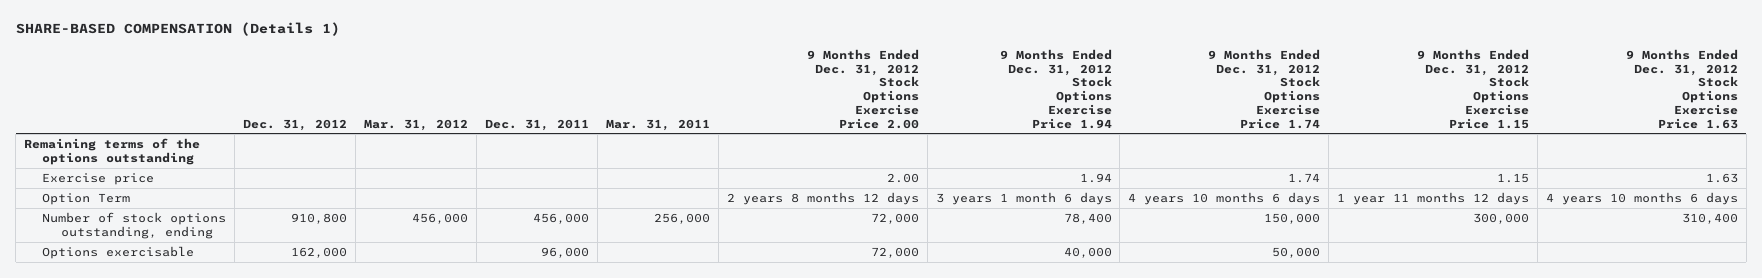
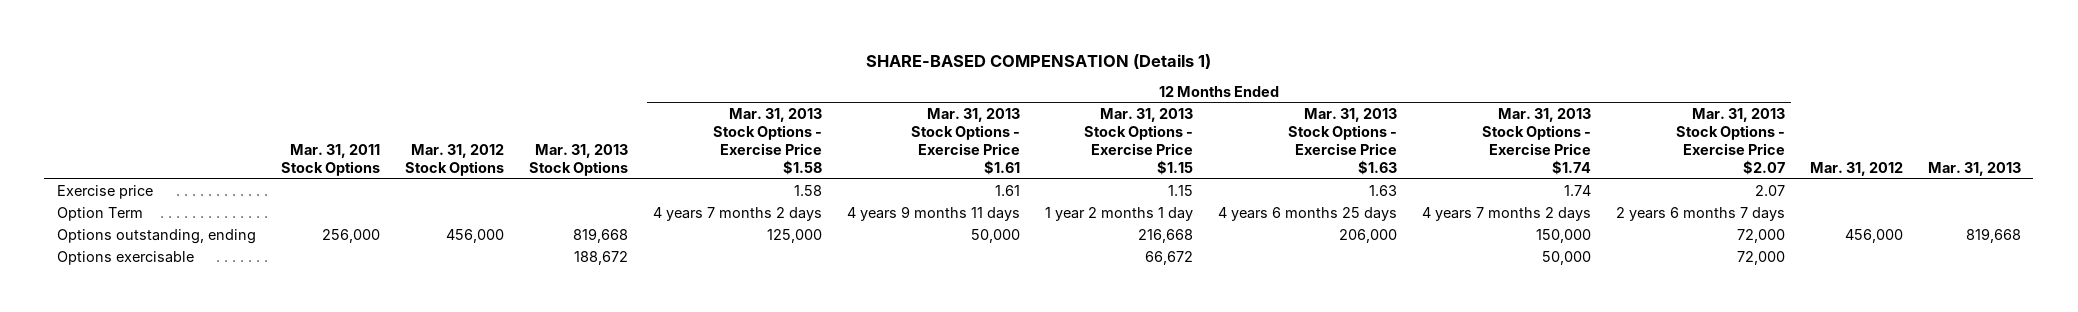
- | Dec. 31, 2012 | Mar. 31, 2012 | Dec. 31, 2011 | Mar. 31, 2011 | 9 Months Ended Dec. 31, 2012 Stock Options Exercise Price 2.00 | 9 Months Ended Dec. 31, 2012 Stock Options Exercise Price 1.94 | 9 Months Ended Dec. 31, 2012 Stock Options Exercise Price 1.74 | 9 Months Ended Dec. 31, 2012 Stock Options Exercise Price 1.15 | 9 Months Ended Dec. 31, 2012 Stock Options Exercise Price 1.63
+ | Mar. 31, 2011 Stock Options | Mar. 31, 2012 Stock Options | Mar. 31, 2013 Stock Options | 12 Months Ended Mar. 31, 2013 Stock Options - Exercise Price $1.58 | 12 Months Ended Mar. 31, 2013 Stock Options - Exercise Price $1.61 | 12 Months Ended Mar. 31, 2013 Stock Options - Exercise Price $1.15 | 12 Months Ended Mar. 31, 2013 Stock Options - Exercise Price $1.63 | 12 Months Ended Mar. 31, 2013 Stock Options - Exercise Price $1.74 | 12 Months Ended Mar. 31, 2013 Stock Options - Exercise Price $2.07 | Mar. 31, 2012 | Mar. 31, 2013
- Remaining terms of the options outstanding
- Number of stock options outstanding, ending | 910,800 | 456,000 | 456,000 | 256,000 | 72,000 | 78,400 | 150,000 | 300,000 | 310,400
+ Options outstanding, ending | 256,000 | 456,000 | 819,668 | 125,000 | 50,000 | 216,668 | 206,000 | 150,000 | 72,000 | 456,000 | 819,668

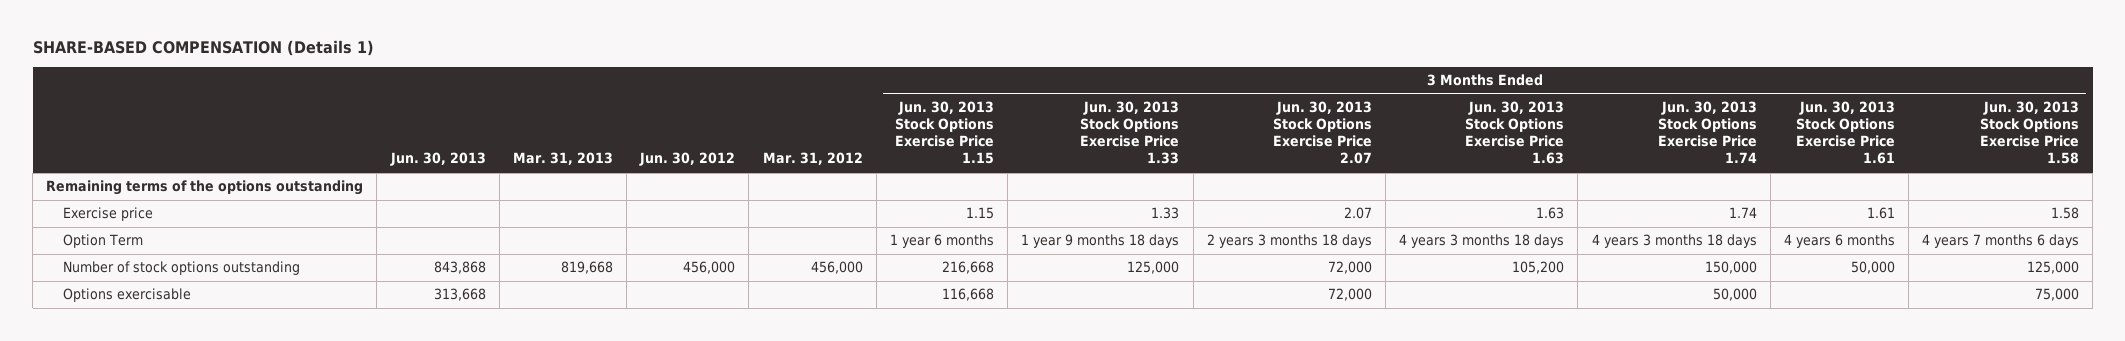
- | Mar. 31, 2011 Stock Options | Mar. 31, 2012 Stock Options | Mar. 31, 2013 Stock Options | 12 Months Ended Mar. 31, 2013 Stock Options - Exercise Price $1.58 | 12 Months Ended Mar. 31, 2013 Stock Options - Exercise Price $1.61 | 12 Months Ended Mar. 31, 2013 Stock Options - Exercise Price $1.15 | 12 Months Ended Mar. 31, 2013 Stock Options - Exercise Price $1.63 | 12 Months Ended Mar. 31, 2013 Stock Options - Exercise Price $1.74 | 12 Months Ended Mar. 31, 2013 Stock Options - Exercise Price $2.07 | Mar. 31, 2012 | Mar. 31, 2013
+ | Jun. 30, 2013 | Mar. 31, 2013 | Jun. 30, 2012 | Mar. 31, 2012 | 3 Months Ended Jun. 30, 2013 Stock Options Exercise Price 1.15 | 3 Months Ended Jun. 30, 2013 Stock Options Exercise Price 1.33 | 3 Months Ended Jun. 30, 2013 Stock Options Exercise Price 2.07 | 3 Months Ended Jun. 30, 2013 Stock Options Exercise Price 1.63 | 3 Months Ended Jun. 30, 2013 Stock Options Exercise Price 1.74 | 3 Months Ended Jun. 30, 2013 Stock Options Exercise Price 1.61 | 3 Months Ended Jun. 30, 2013 Stock Options Exercise Price 1.58
+ Remaining terms of the options outstanding
- Options outstanding, ending | 256,000 | 456,000 | 819,668 | 125,000 | 50,000 | 216,668 | 206,000 | 150,000 | 72,000 | 456,000 | 819,668
+ Number of stock options outstanding | 843,868 | 819,668 | 456,000 | 456,000 | 216,668 | 125,000 | 72,000 | 105,200 | 150,000 | 50,000 | 125,000

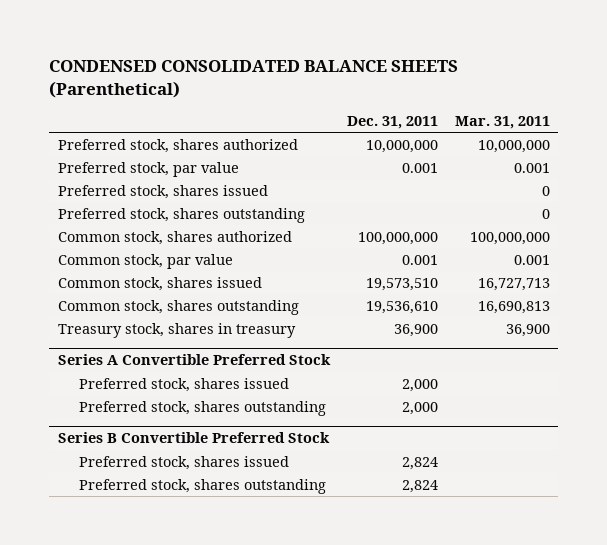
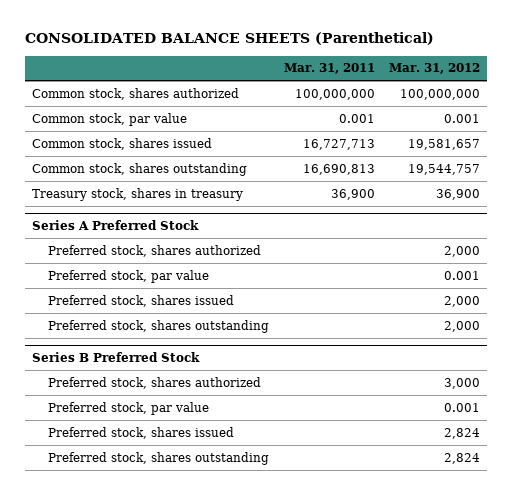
- CONDENSED CONSOLIDATED BALANCE SHEETS (Parenthetical)
+ CONSOLIDATED BALANCE SHEETS (Parenthetical)
- | Dec. 31, 2011 | Mar. 31, 2011
+ | Mar. 31, 2011 | Mar. 31, 2012
- Preferred stock, shares authorized | 10,000,000 | 10,000,000
- Preferred stock, par value | 0.001 | 0.001
- Preferred stock, shares issued | | 0
- Preferred stock, shares outstanding | | 0
- Series A Convertible Preferred Stock
+ Series A Preferred Stock
+ Preferred stock, shares authorized | | 2,000
+ Preferred stock, par value | | 0.001
- Series B Convertible Preferred Stock
+ Series B Preferred Stock
+ Preferred stock, shares authorized | | 3,000
+ Preferred stock, par value | | 0.001

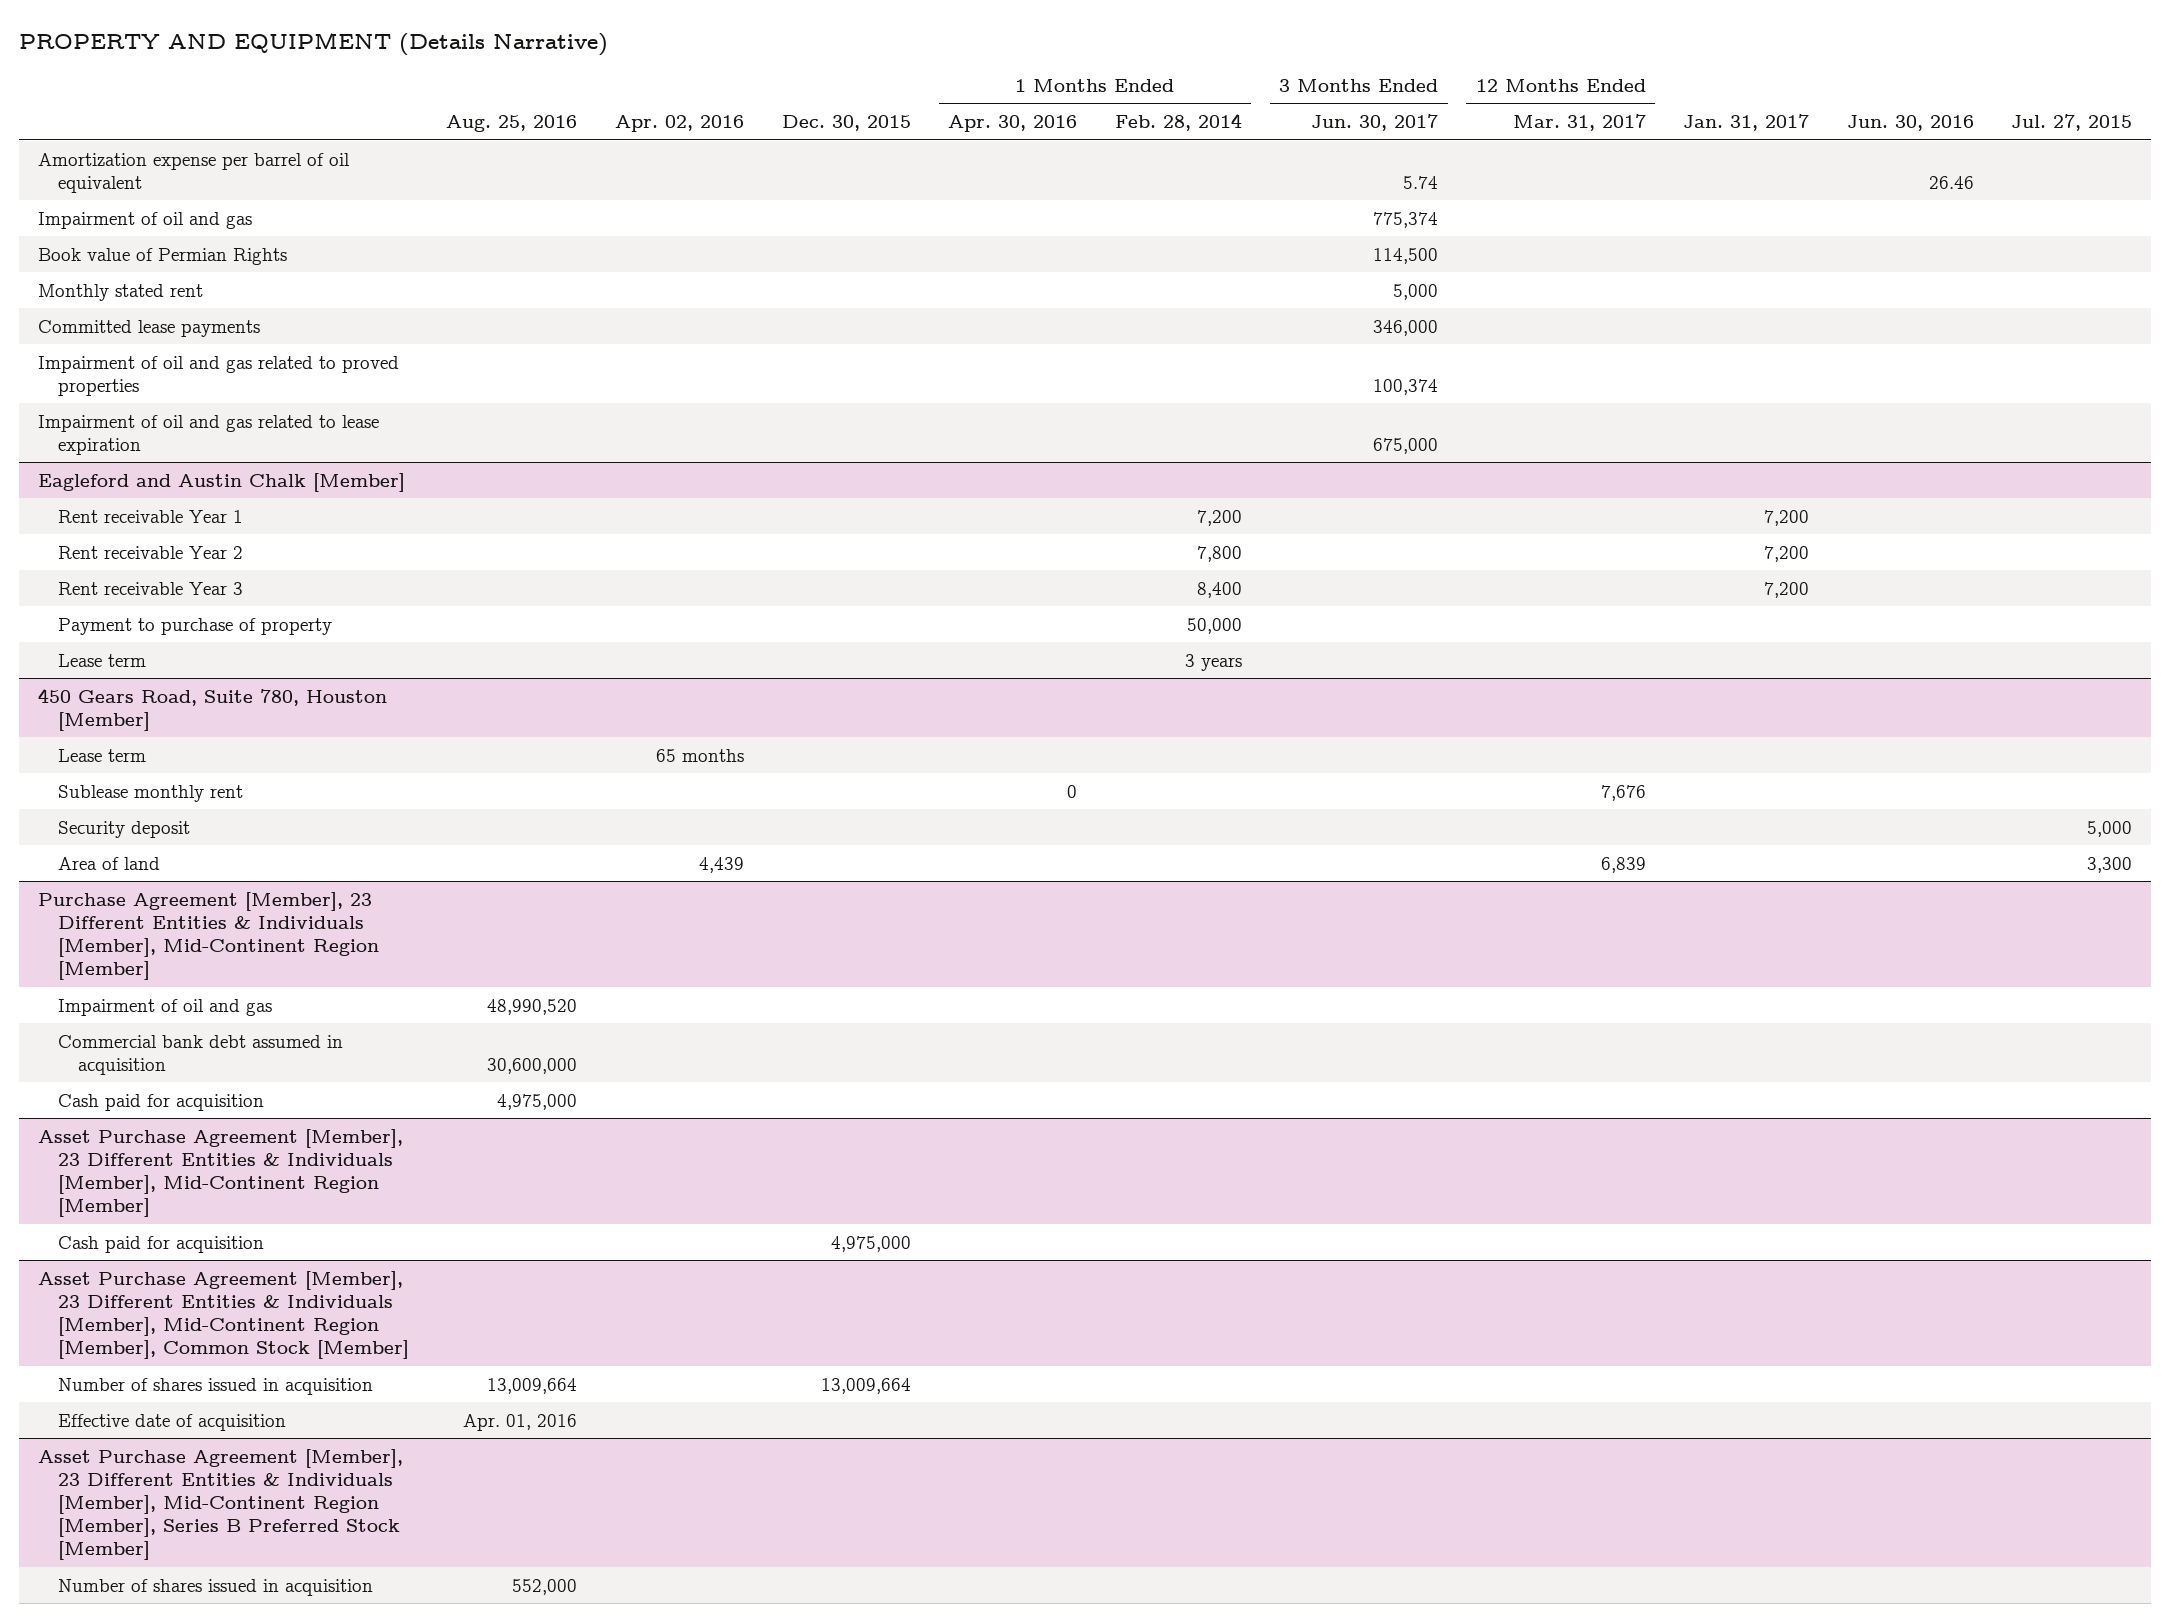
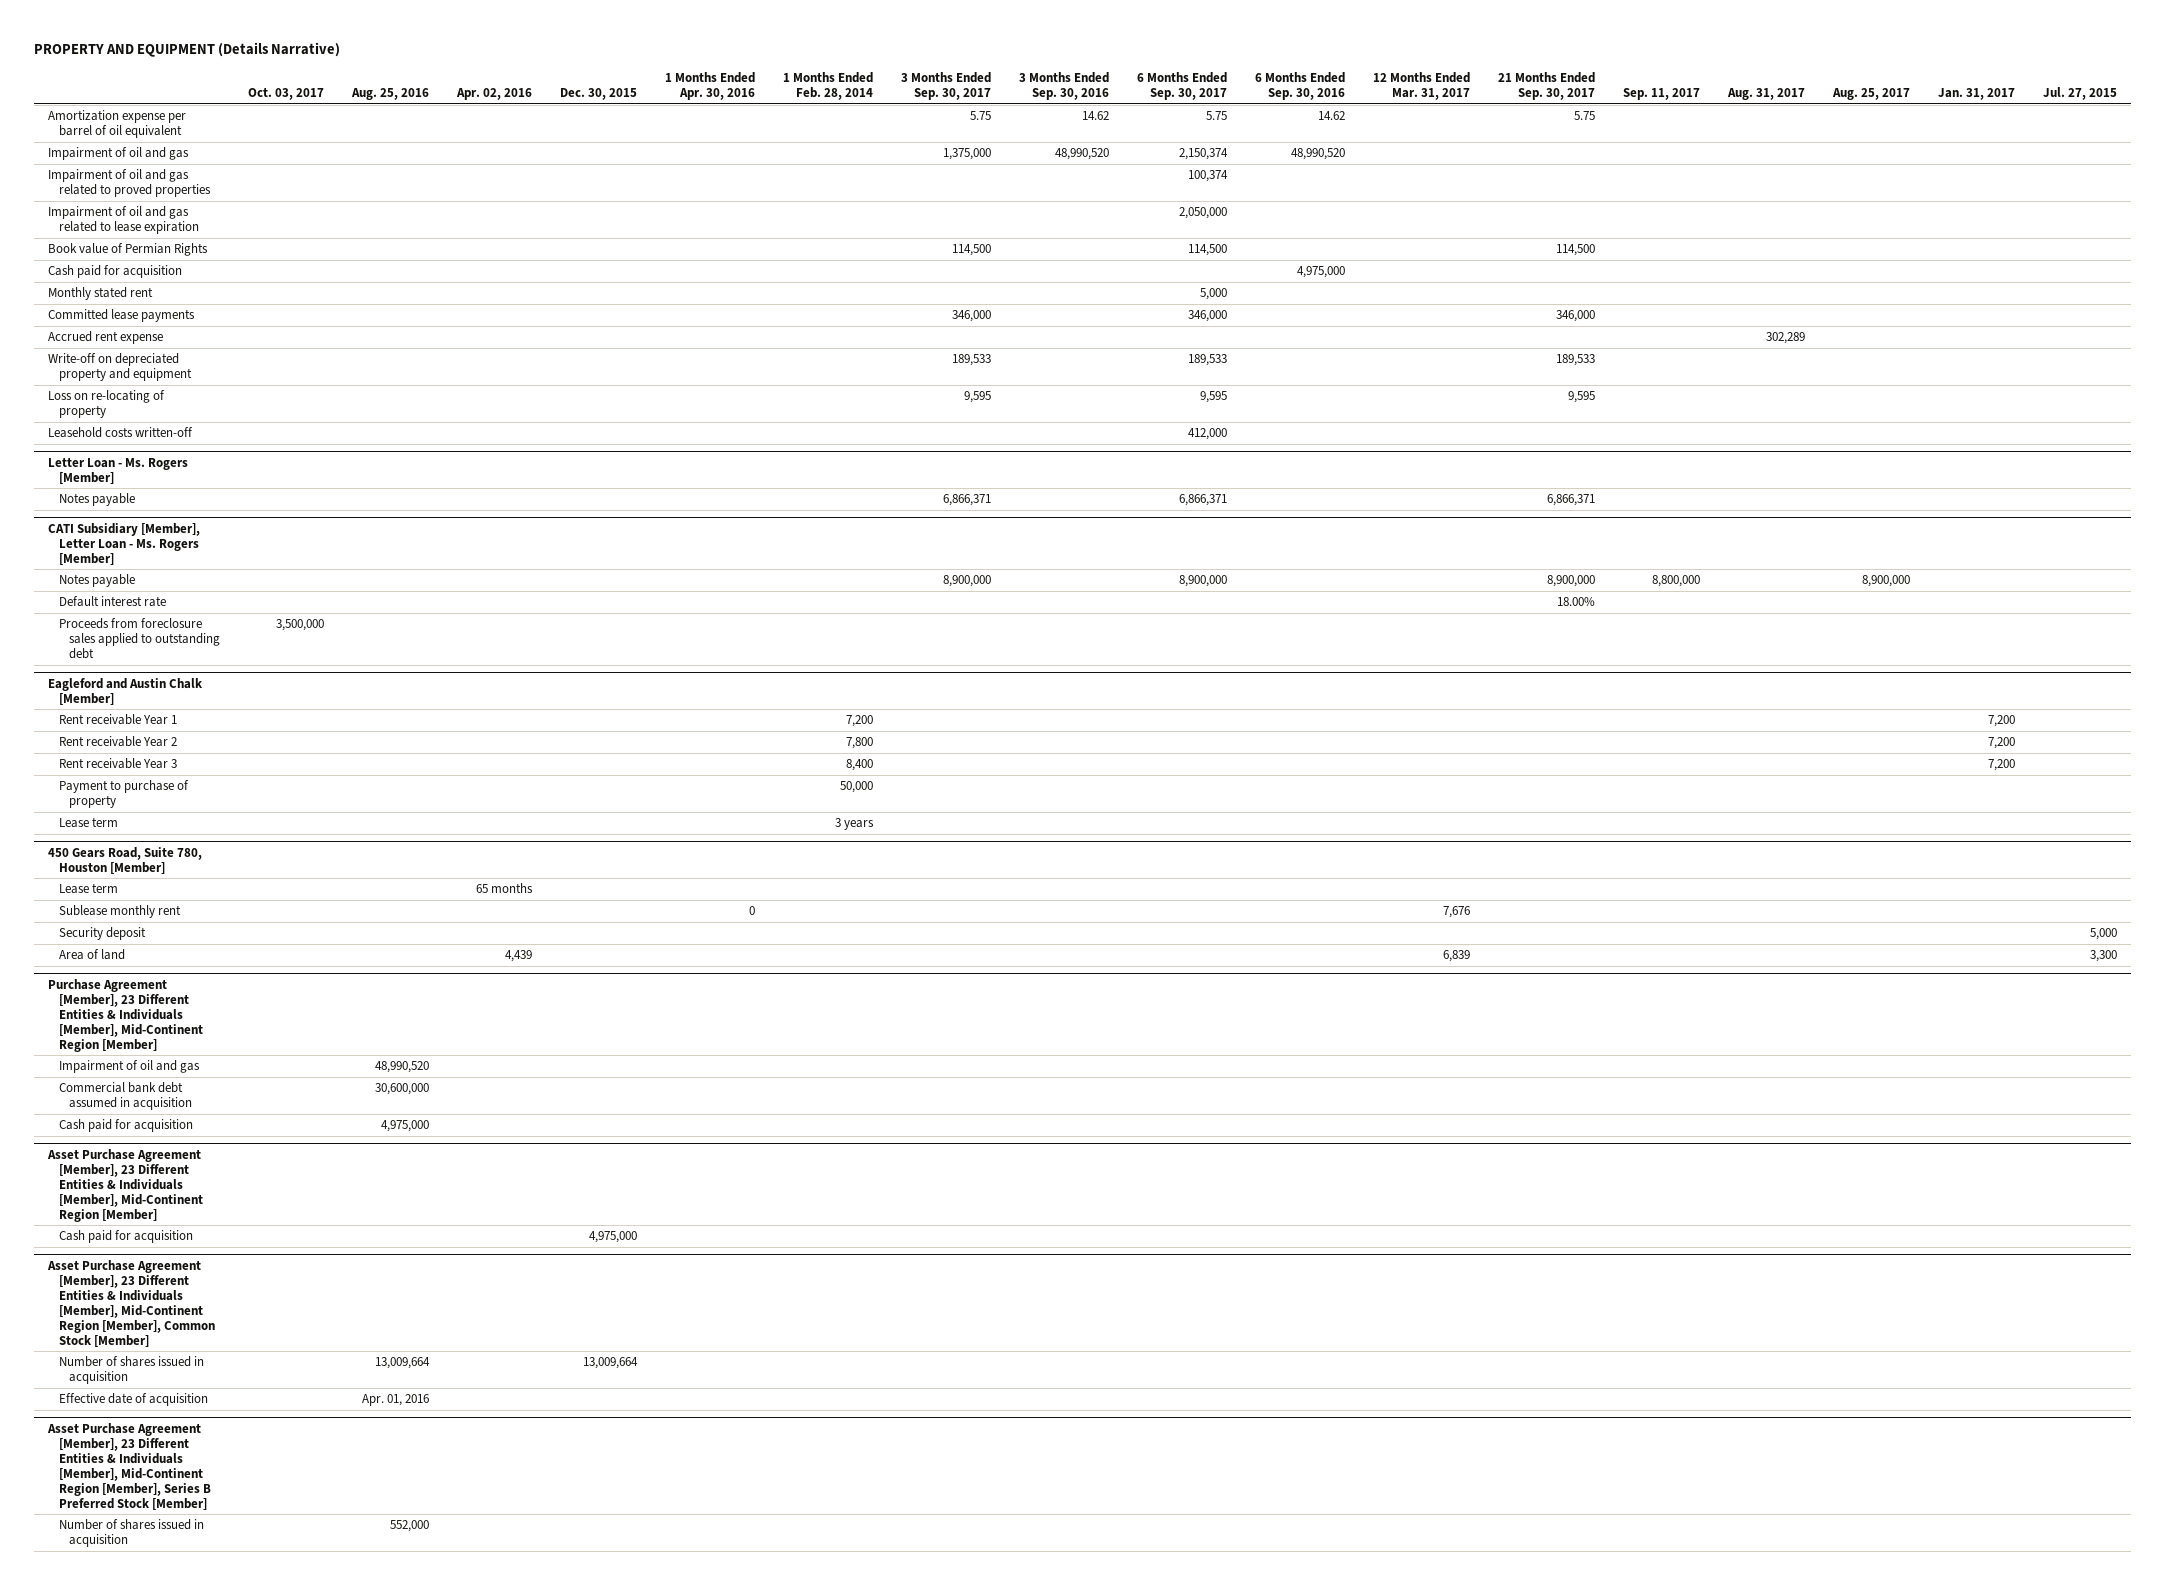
- | Aug. 25, 2016 | Apr. 02, 2016 | Dec. 30, 2015 | 1 Months Ended Apr. 30, 2016 | 1 Months Ended Feb. 28, 2014 | 3 Months Ended Jun. 30, 2017 | 12 Months Ended Mar. 31, 2017 | Jan. 31, 2017 | Jun. 30, 2016 | Jul. 27, 2015
+ | Oct. 03, 2017 | Aug. 25, 2016 | Apr. 02, 2016 | Dec. 30, 2015 | 1 Months Ended Apr. 30, 2016 | 1 Months Ended Feb. 28, 2014 | 3 Months Ended Sep. 30, 2017 | 3 Months Ended Sep. 30, 2016 | 6 Months Ended Sep. 30, 2017 | 6 Months Ended Sep. 30, 2016 | 12 Months Ended Mar. 31, 2017 | 21 Months Ended Sep. 30, 2017 | Sep. 11, 2017 | Aug. 31, 2017 | Aug. 25, 2017 | Jan. 31, 2017 | Jul. 27, 2015
moved up: Impairment of oil and gas related to proved properties | | | | | | | | | 100,374 | | | | | | | |
moved up: Impairment of oil and gas related to lease expiration | | | | | | | | | 2,050,000 | | | | | | | |
+ Cash paid for acquisition | | | | | | | | | | 4,975,000 | | | | | | |
+ Accrued rent expense | | | | | | | | | | | | | | 302,289 | | |
+ Write-off on depreciated property and equipment | | | | | | | 189,533 | | 189,533 | | | 189,533 | | | | |
+ Loss on re-locating of property | | | | | | | 9,595 | | 9,595 | | | 9,595 | | | | |
+ Leasehold costs written-off | | | | | | | | | 412,000 | | | | | | | |
+ Letter Loan - Ms. Rogers [Member]
+ Notes payable | | | | | | | 6,866,371 | | 6,866,371 | | | 6,866,371 | | | | |
+ CATI Subsidiary [Member], Letter Loan - Ms. Rogers [Member]
+ Notes payable | | | | | | | 8,900,000 | | 8,900,000 | | | 8,900,000 | 8,800,000 | | 8,900,000 | |
+ Default interest rate | | | | | | | | | | | | 18.00% | | | | |
+ Proceeds from foreclosure sales applied to outstanding debt | 3,500,000 | | | | | | | | | | | | | | | |

